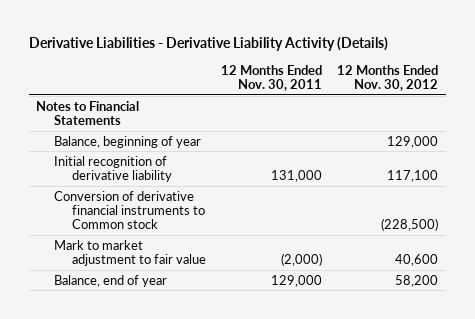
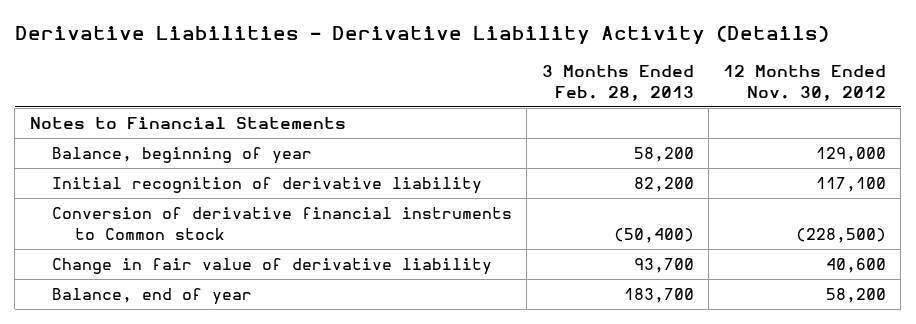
- | 12 Months Ended Nov. 30, 2011 | 12 Months Ended Nov. 30, 2012
+ | 3 Months Ended Feb. 28, 2013 | 12 Months Ended Nov. 30, 2012
- Mark to market adjustment to fair value | (2,000) | 40,600
+ Change in fair value of derivative liability | 93,700 | 40,600

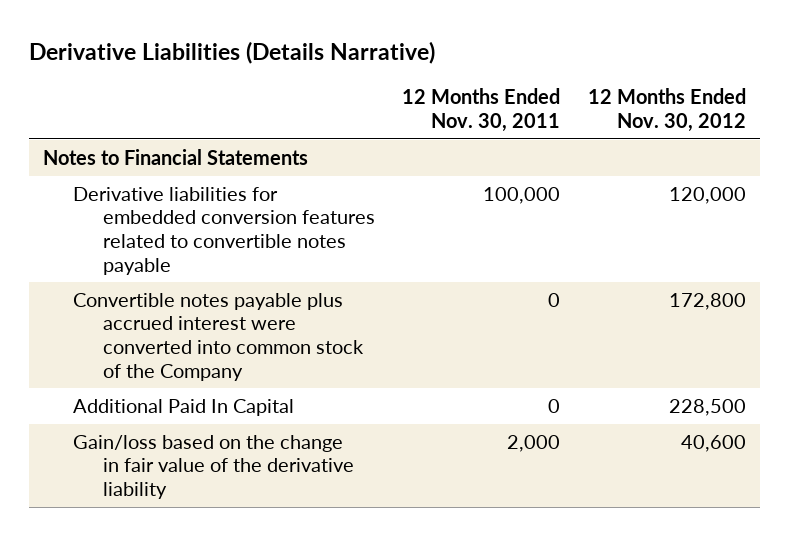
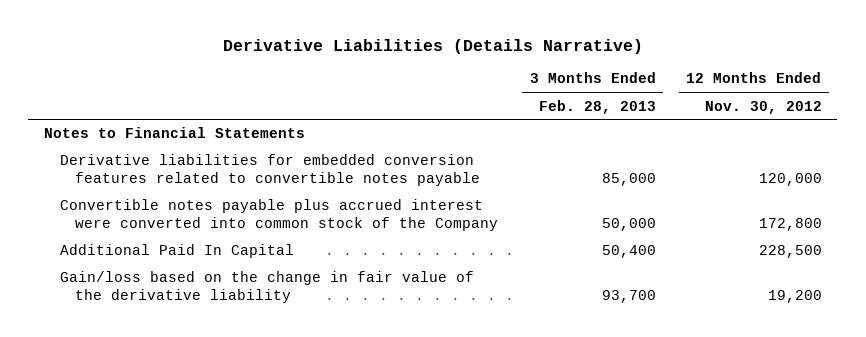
- | 12 Months Ended Nov. 30, 2011 | 12 Months Ended Nov. 30, 2012
+ | 3 Months Ended Feb. 28, 2013 | 12 Months Ended Nov. 30, 2012
- Gain/loss based on the change in fair value of the derivative liability | 2,000 | 40,600
+ Gain/loss based on the change in fair value of the derivative liability | 93,700 | 19,200

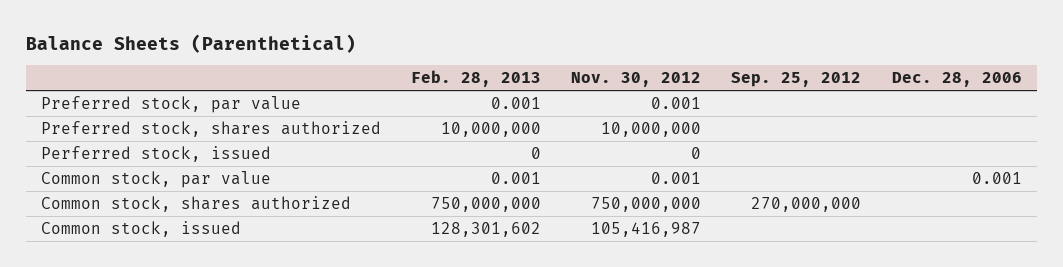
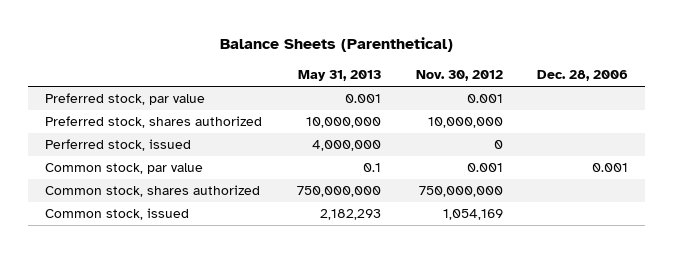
- | Feb. 28, 2013 | Nov. 30, 2012 | Sep. 25, 2012 | Dec. 28, 2006
+ | May 31, 2013 | Nov. 30, 2012 | Dec. 28, 2006
- Common stock, issued | 128,301,602 | 105,416,987 | |
+ Common stock, issued | 2,182,293 | 1,054,169 |

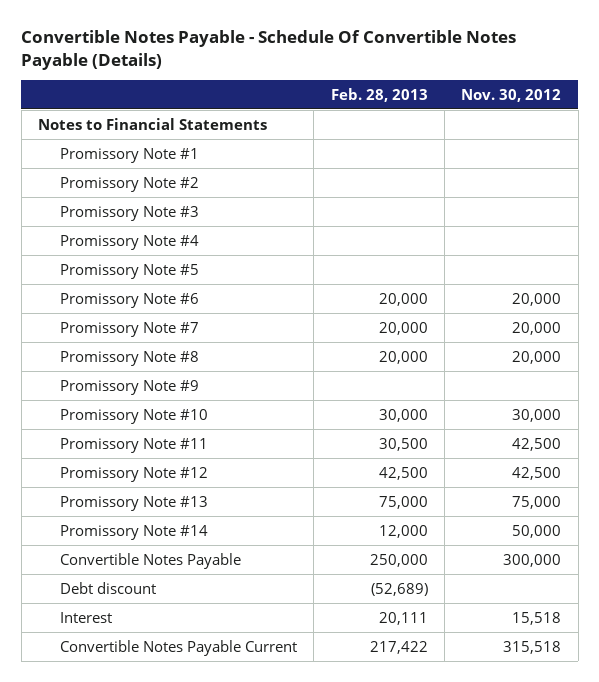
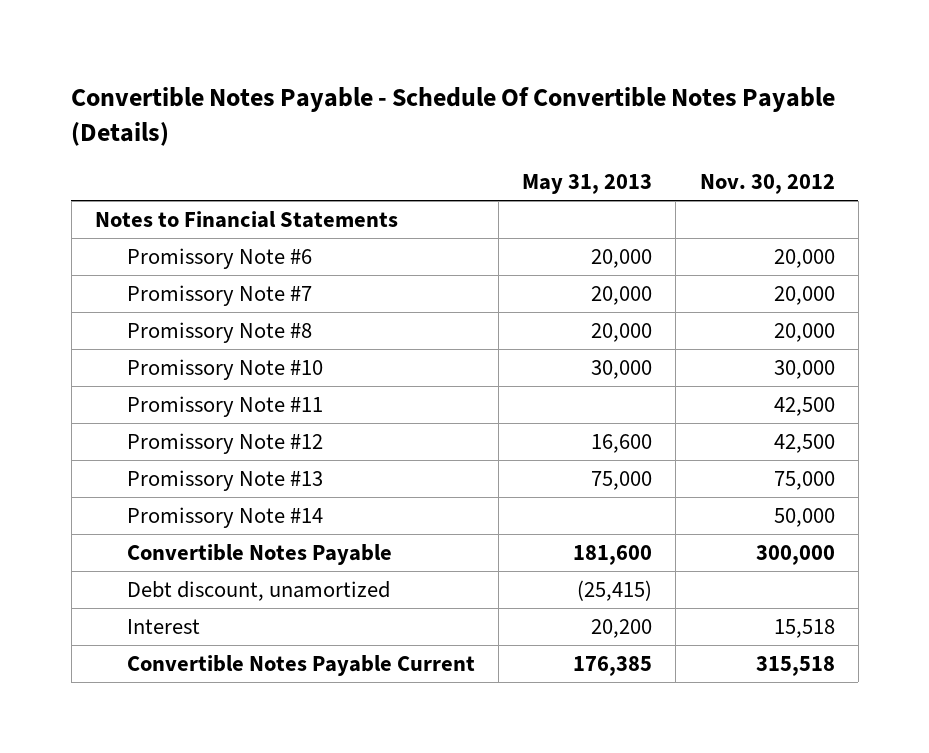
- | Feb. 28, 2013 | Nov. 30, 2012
+ | May 31, 2013 | Nov. 30, 2012
- Promissory Note #1
- Promissory Note #2
- Promissory Note #3
- Promissory Note #4
- Promissory Note #5
- Promissory Note #9
- Debt discount | (52,689) |
+ Debt discount, unamortized | (25,415) |

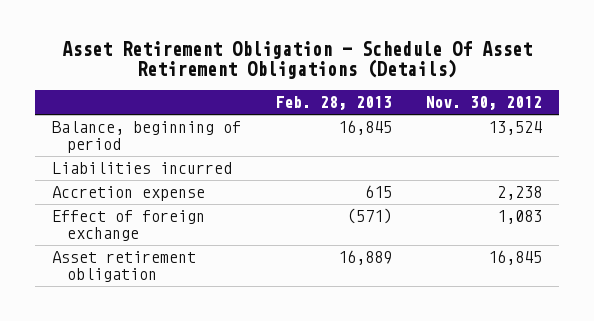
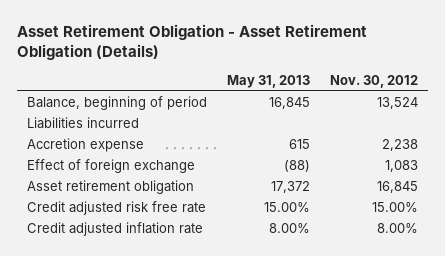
- Asset Retirement Obligation - Schedule Of Asset Retirement Obligations (Details)
+ Asset Retirement Obligation - Asset Retirement Obligation (Details)
- | Feb. 28, 2013 | Nov. 30, 2012
+ | May 31, 2013 | Nov. 30, 2012
+ Credit adjusted risk free rate | 15.00% | 15.00%
+ Credit adjusted inflation rate | 8.00% | 8.00%

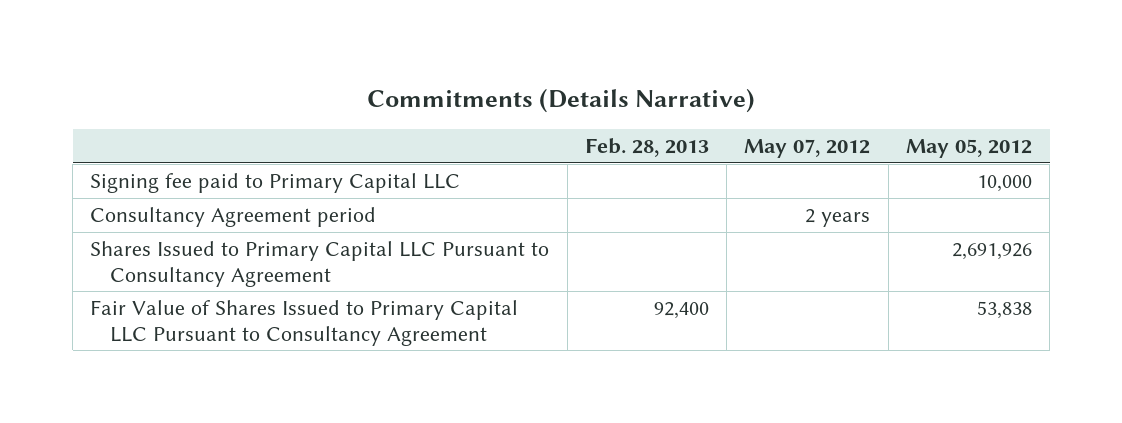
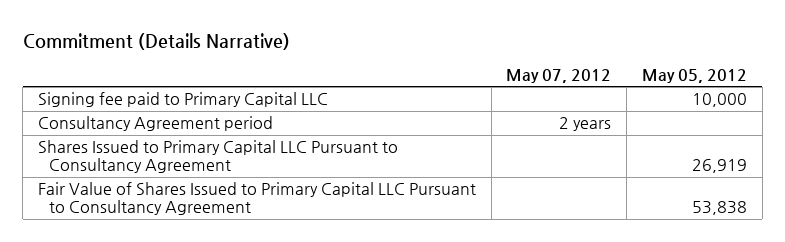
- Commitments (Details Narrative)
+ Commitment (Details Narrative)
- | Feb. 28, 2013 | May 07, 2012 | May 05, 2012
+ | May 07, 2012 | May 05, 2012
- Shares Issued to Primary Capital LLC Pursuant to Consultancy Agreement | | | 2,691,926
+ Shares Issued to Primary Capital LLC Pursuant to Consultancy Agreement | | 26,919

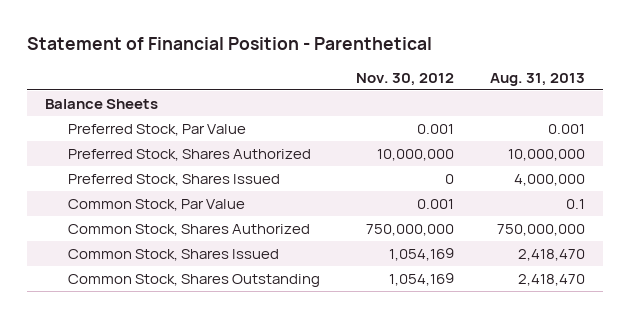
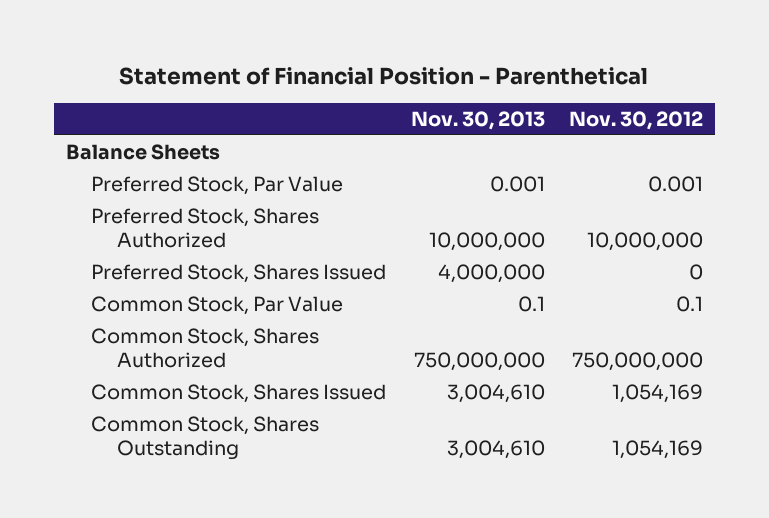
- | Nov. 30, 2012 | Aug. 31, 2013
+ | Nov. 30, 2013 | Nov. 30, 2012
- Common Stock, Par Value | 0.001 | 0.1
+ Common Stock, Par Value | 0.1 | 0.1

